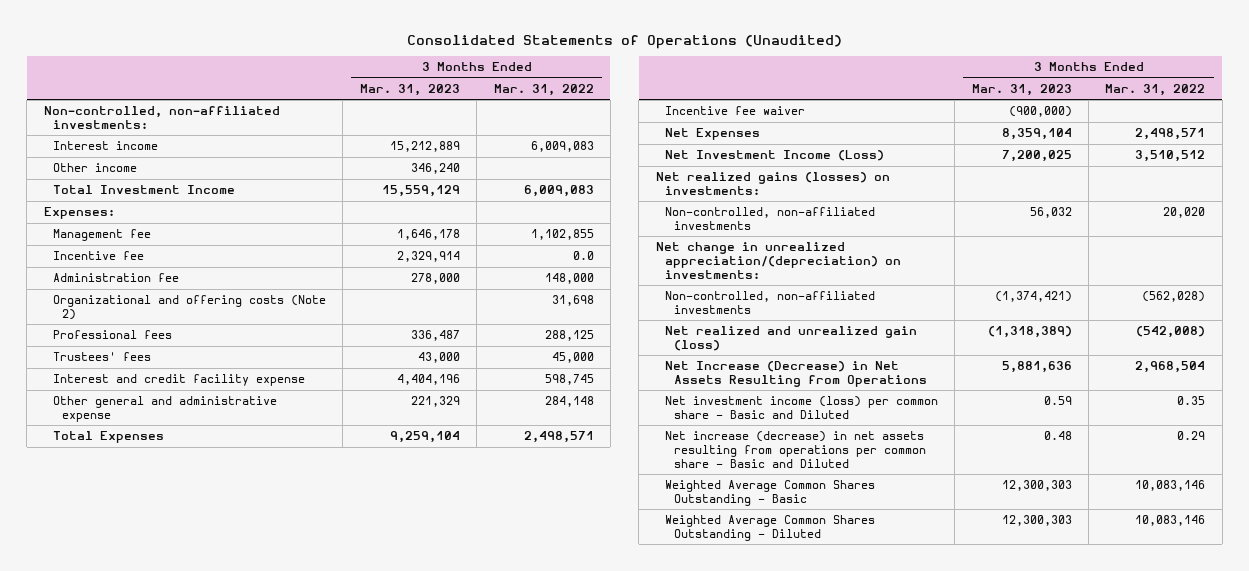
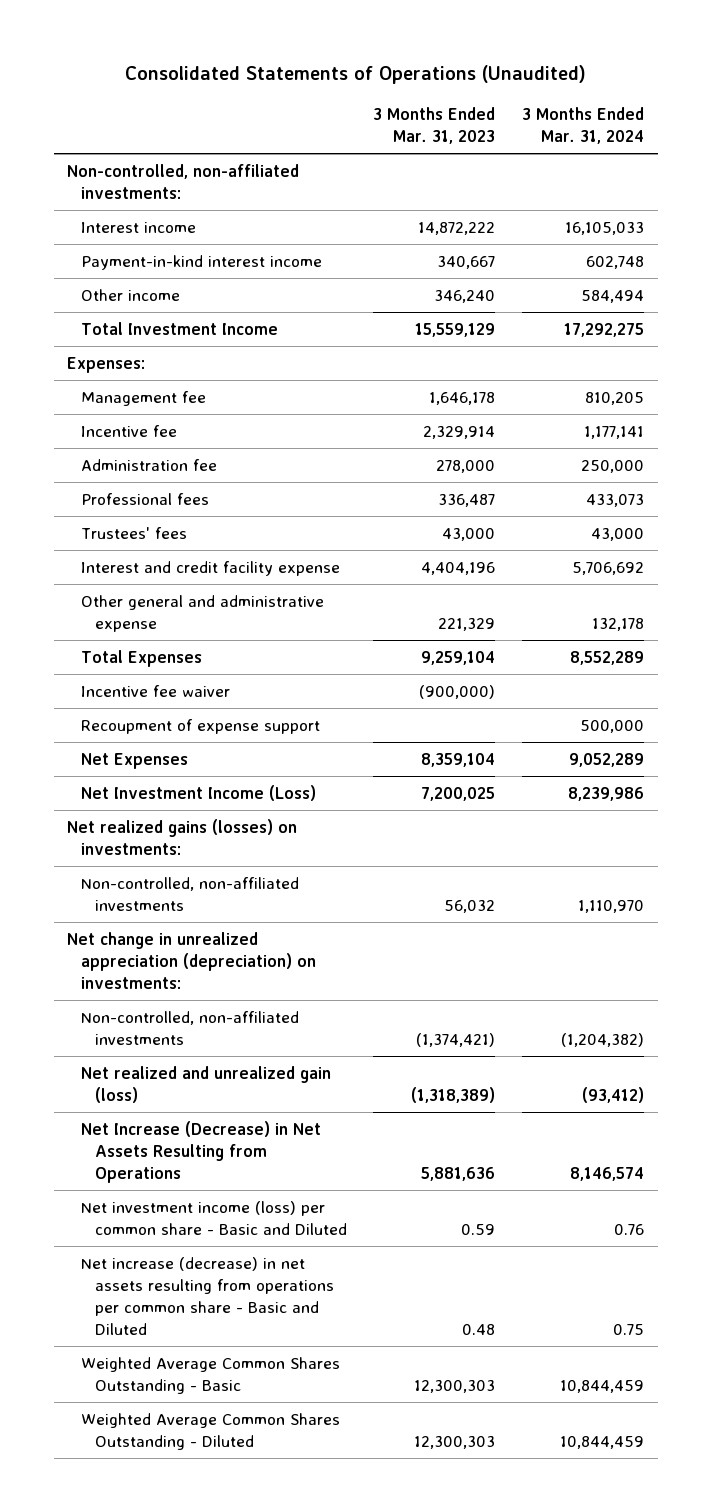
- | 3 Months Ended Mar. 31, 2023 | 3 Months Ended Mar. 31, 2022
+ | 3 Months Ended Mar. 31, 2023 | 3 Months Ended Mar. 31, 2024
- Interest income | 15,212,889 | 6,009,083
+ Interest income | 14,872,222 | 16,105,033
+ Payment-in-kind interest income | 340,667 | 602,748
- Organizational and offering costs (Note 2) | | 31,698
+ Recoupment of expense support | | 500,000
- Net change in unrealized appreciation/(depreciation) on investments:
+ Net change in unrealized appreciation (depreciation) on investments:

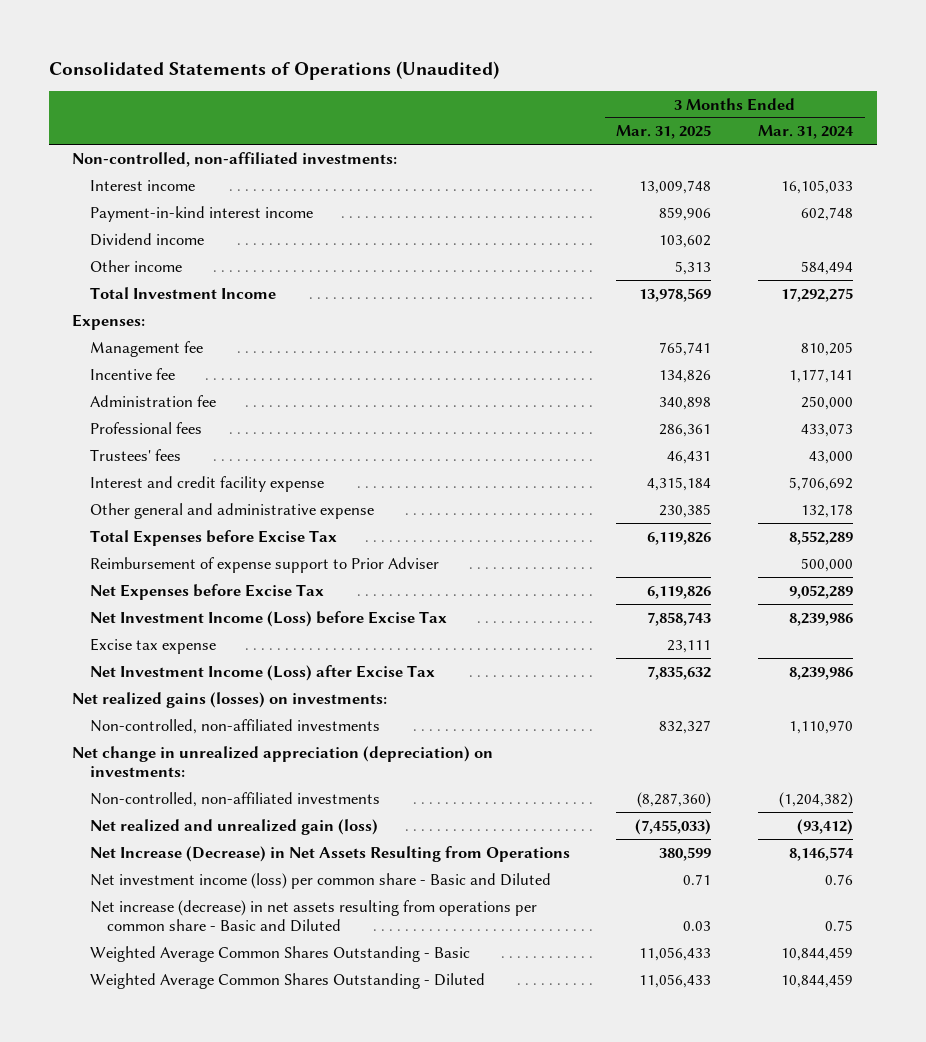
- | 3 Months Ended Mar. 31, 2023 | 3 Months Ended Mar. 31, 2024
+ | 3 Months Ended Mar. 31, 2025 | 3 Months Ended Mar. 31, 2024
+ Dividend income | 103,602 |
- Total Expenses | 9,259,104 | 8,552,289
- Incentive fee waiver | (900,000) |
- Recoupment of expense support | | 500,000
- Net Expenses | 8,359,104 | 9,052,289
- Net Investment Income (Loss) | 7,200,025 | 8,239,986
+ Total Expenses before Excise Tax | 6,119,826 | 8,552,289
+ Reimbursement of expense support to Prior Adviser | | 500,000
+ Net Expenses before Excise Tax | 6,119,826 | 9,052,289
+ Net Investment Income (Loss) before Excise Tax | 7,858,743 | 8,239,986
+ Excise tax expense | 23,111 |
+ Net Investment Income (Loss) after Excise Tax | 7,835,632 | 8,239,986

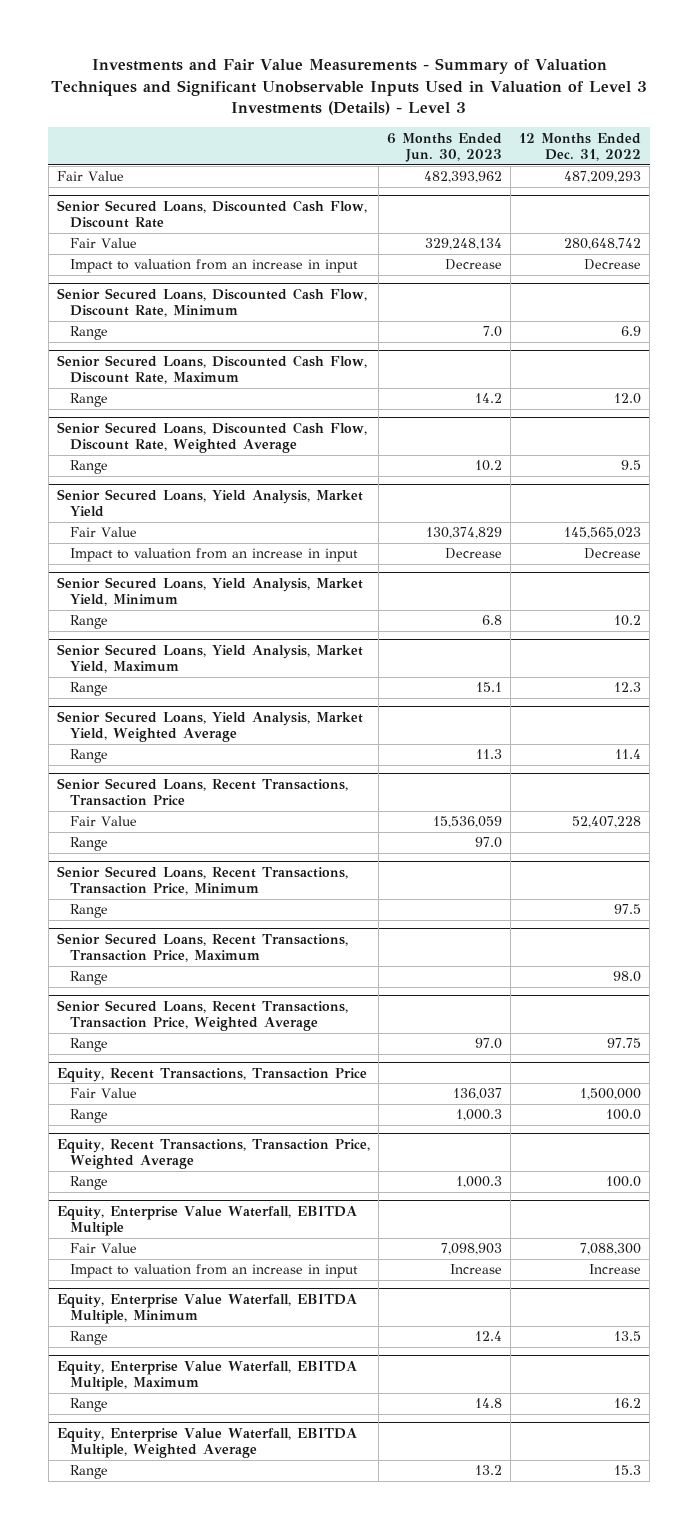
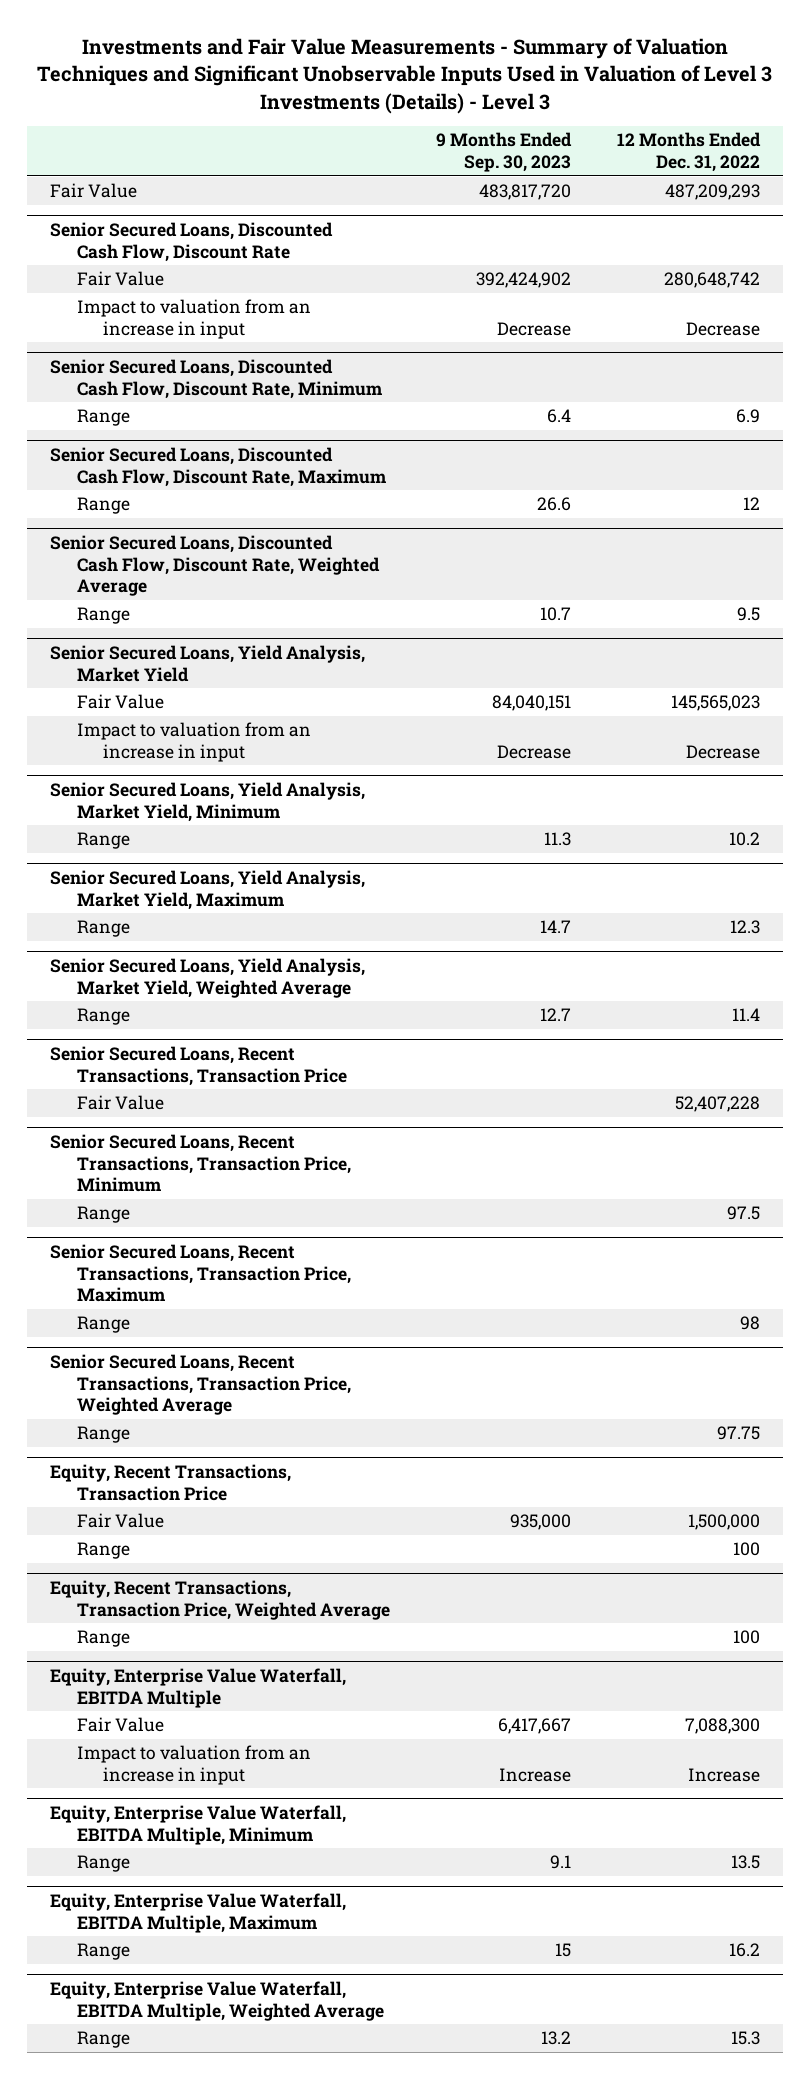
- | 6 Months Ended Jun. 30, 2023 | 12 Months Ended Dec. 31, 2022
+ | 9 Months Ended Sep. 30, 2023 | 12 Months Ended Dec. 31, 2022
@ Senior Secured Loans, Discounted Cash Flow, Discount Rate, Maximum
- Range | 14.2 | 12.0
+ Range | 26.6 | 12
@ Senior Secured Loans, Recent Transactions, Transaction Price
- Range | 97.0 |
@ Senior Secured Loans, Recent Transactions, Transaction Price, Maximum
- Range | | 98.0
+ Range | | 98
@ Equity, Recent Transactions, Transaction Price
- Range | 1,000.3 | 100.0
+ Range | | 100
@ Equity, Recent Transactions, Transaction Price, Weighted Average
- Range | 1,000.3 | 100.0
+ Range | | 100

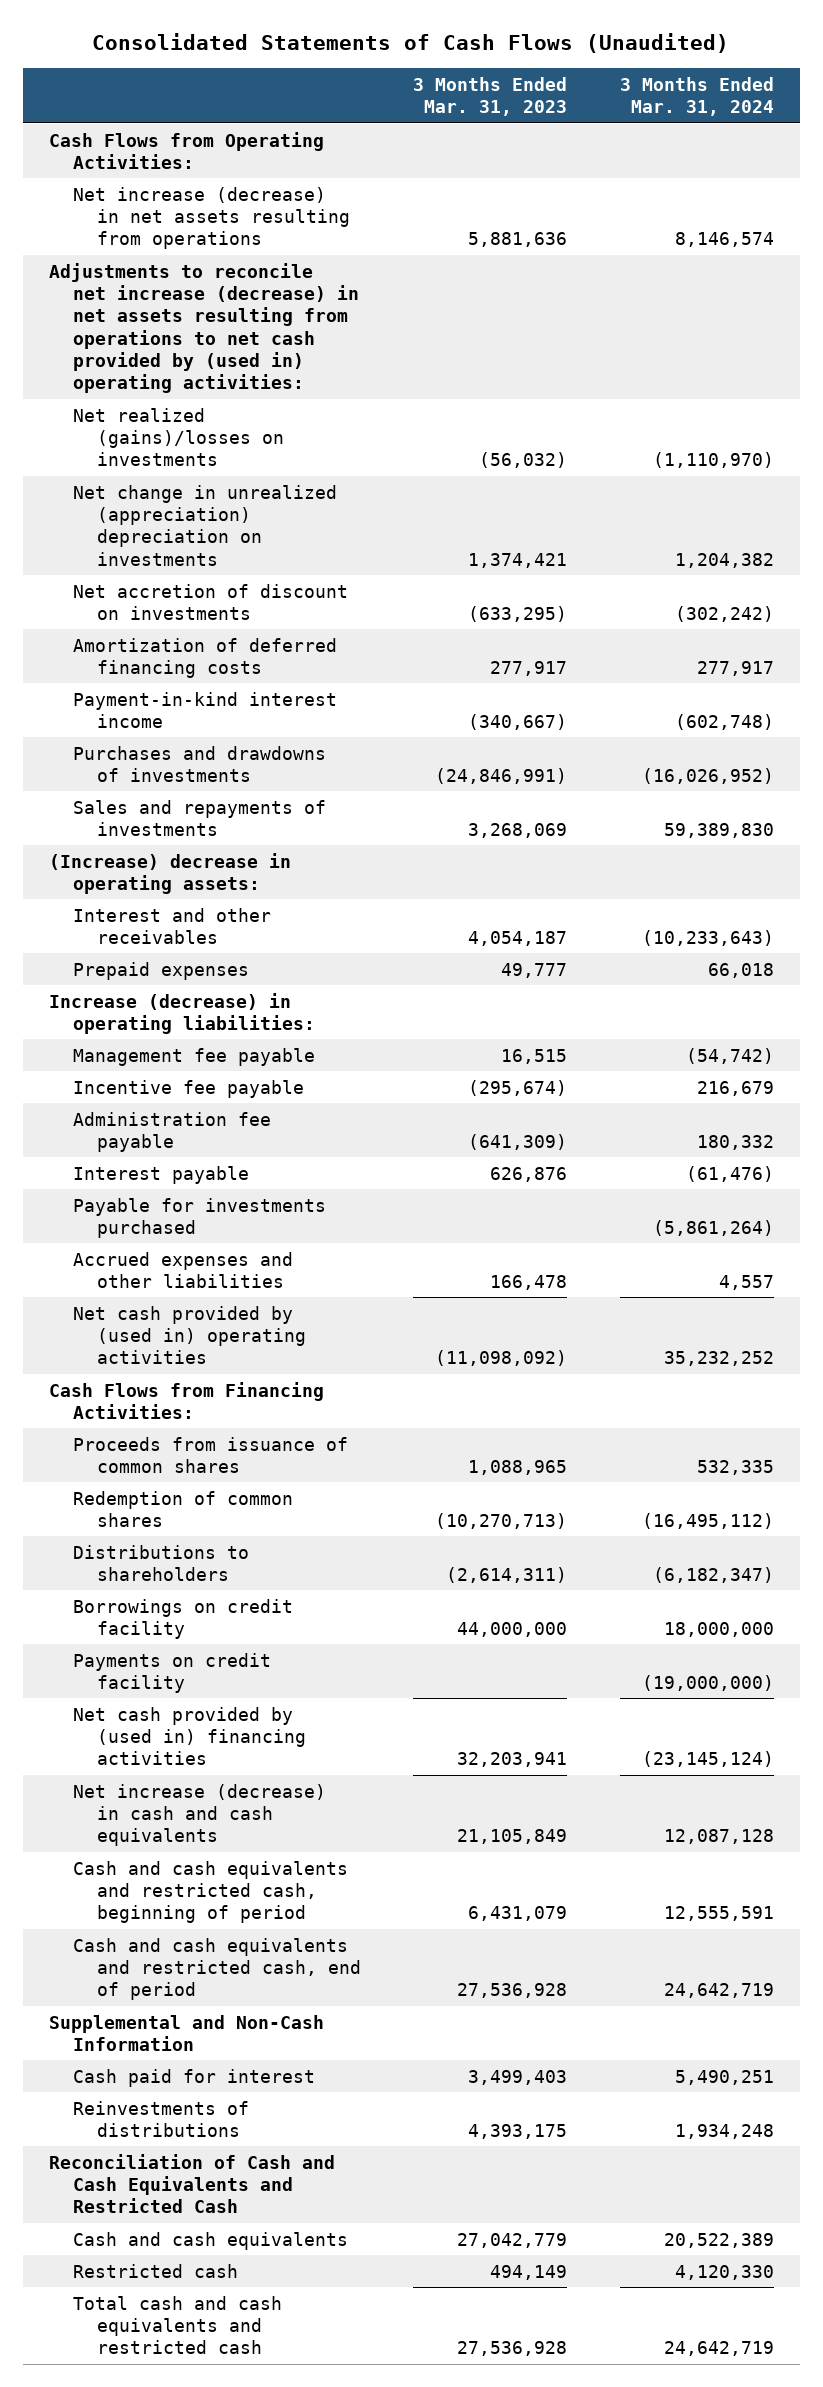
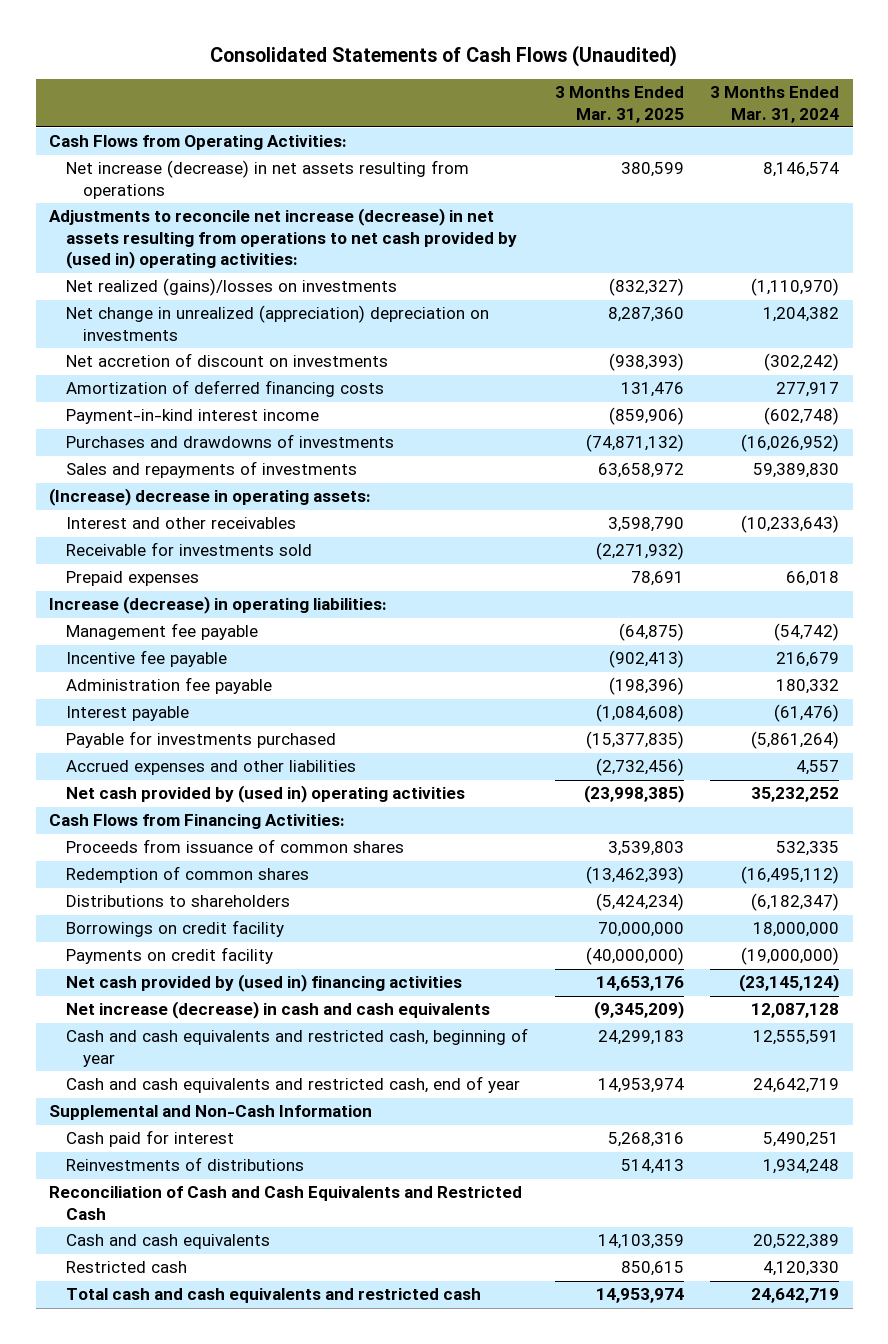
- | 3 Months Ended Mar. 31, 2023 | 3 Months Ended Mar. 31, 2024
+ | 3 Months Ended Mar. 31, 2025 | 3 Months Ended Mar. 31, 2024
+ Receivable for investments sold | (2,271,932) |
- Cash and cash equivalents and restricted cash, beginning of period | 6,431,079 | 12,555,591
- Cash and cash equivalents and restricted cash, end of period | 27,536,928 | 24,642,719
+ Cash and cash equivalents and restricted cash, beginning of year | 24,299,183 | 12,555,591
+ Cash and cash equivalents and restricted cash, end of year | 14,953,974 | 24,642,719

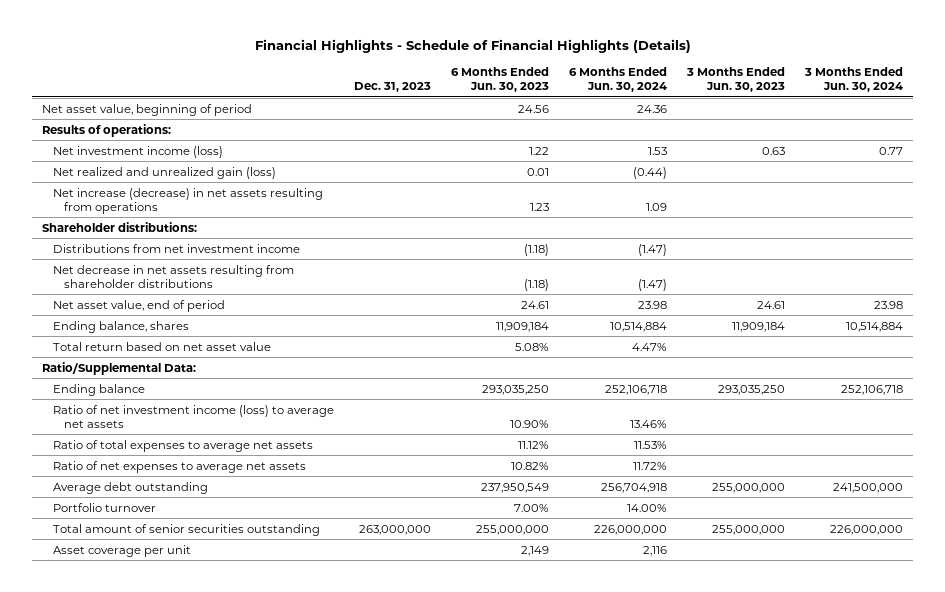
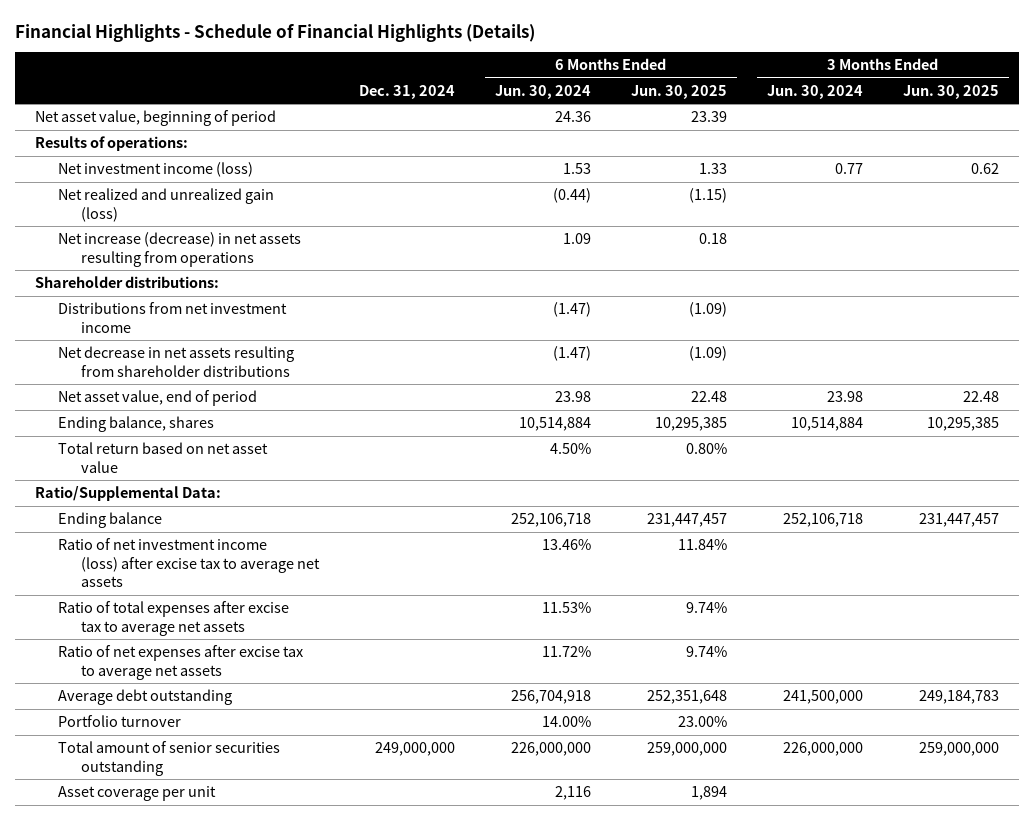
- | Dec. 31, 2023 | 6 Months Ended Jun. 30, 2023 | 6 Months Ended Jun. 30, 2024 | 3 Months Ended Jun. 30, 2023 | 3 Months Ended Jun. 30, 2024
+ | Dec. 31, 2024 | 6 Months Ended Jun. 30, 2024 | 6 Months Ended Jun. 30, 2025 | 3 Months Ended Jun. 30, 2024 | 3 Months Ended Jun. 30, 2025
- Total return based on net asset value | | 5.08% | 4.47% | |
+ Total return based on net asset value | | 4.50% | 0.80% | |
- Ratio of net investment income (loss) to average net assets | | 10.90% | 13.46% | |
- Ratio of total expenses to average net assets | | 11.12% | 11.53% | |
- Ratio of net expenses to average net assets | | 10.82% | 11.72% | |
+ Ratio of net investment income (loss) after excise tax to average net assets | | 13.46% | 11.84% | |
+ Ratio of total expenses after excise tax to average net assets | | 11.53% | 9.74% | |
+ Ratio of net expenses after excise tax to average net assets | | 11.72% | 9.74% | |

